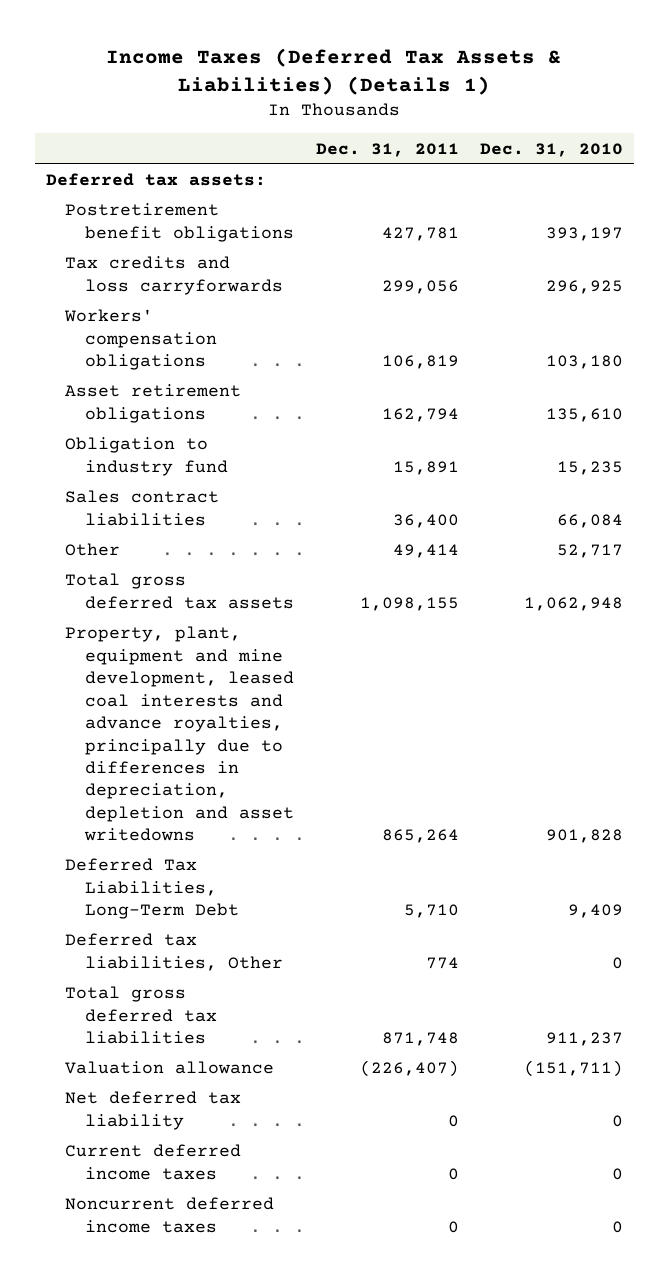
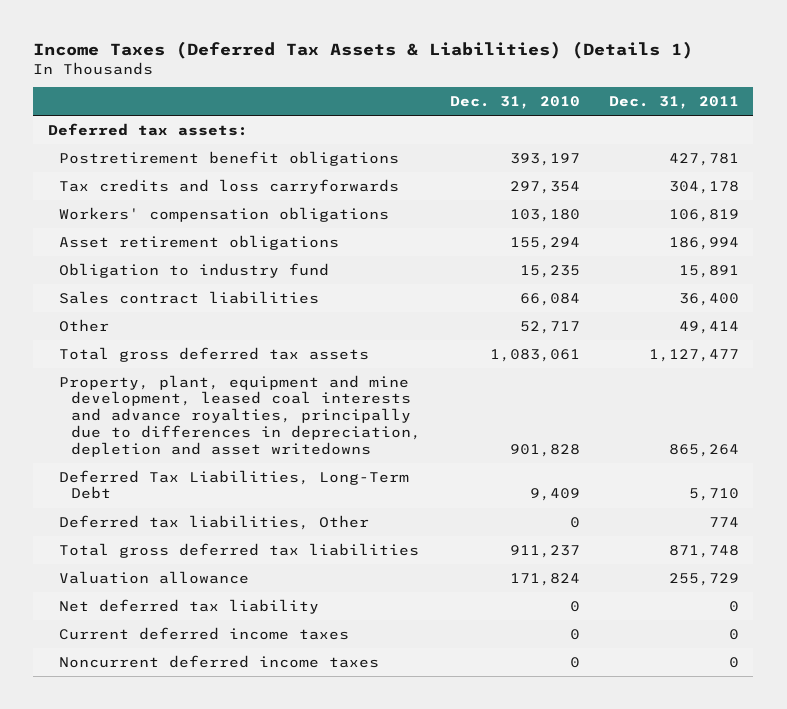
- | Dec. 31, 2011 | Dec. 31, 2010
+ | Dec. 31, 2010 | Dec. 31, 2011
- Tax credits and loss carryforwards | 299,056 | 296,925
+ Tax credits and loss carryforwards | 297,354 | 304,178
- Asset retirement obligations | 162,794 | 135,610
+ Asset retirement obligations | 155,294 | 186,994
- Total gross deferred tax assets | 1,098,155 | 1,062,948
+ Total gross deferred tax assets | 1,083,061 | 1,127,477
- Valuation allowance | (226,407) | (151,711)
+ Valuation allowance | 171,824 | 255,729

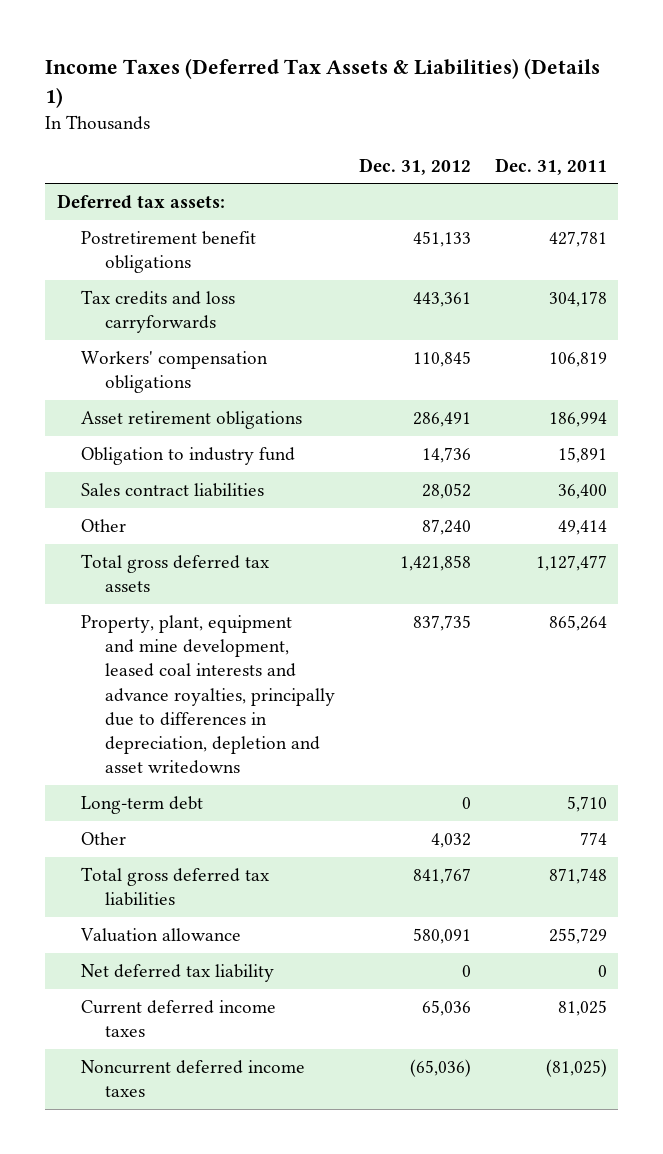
- | Dec. 31, 2010 | Dec. 31, 2011
+ | Dec. 31, 2012 | Dec. 31, 2011
- Deferred Tax Liabilities, Long-Term Debt | 9,409 | 5,710
- Deferred tax liabilities, Other | 0 | 774
+ Long-term debt | 0 | 5,710
+ Other | 4,032 | 774
- Current deferred income taxes | 0 | 0
- Noncurrent deferred income taxes | 0 | 0
+ Current deferred income taxes | 65,036 | 81,025
+ Noncurrent deferred income taxes | (65,036) | (81,025)

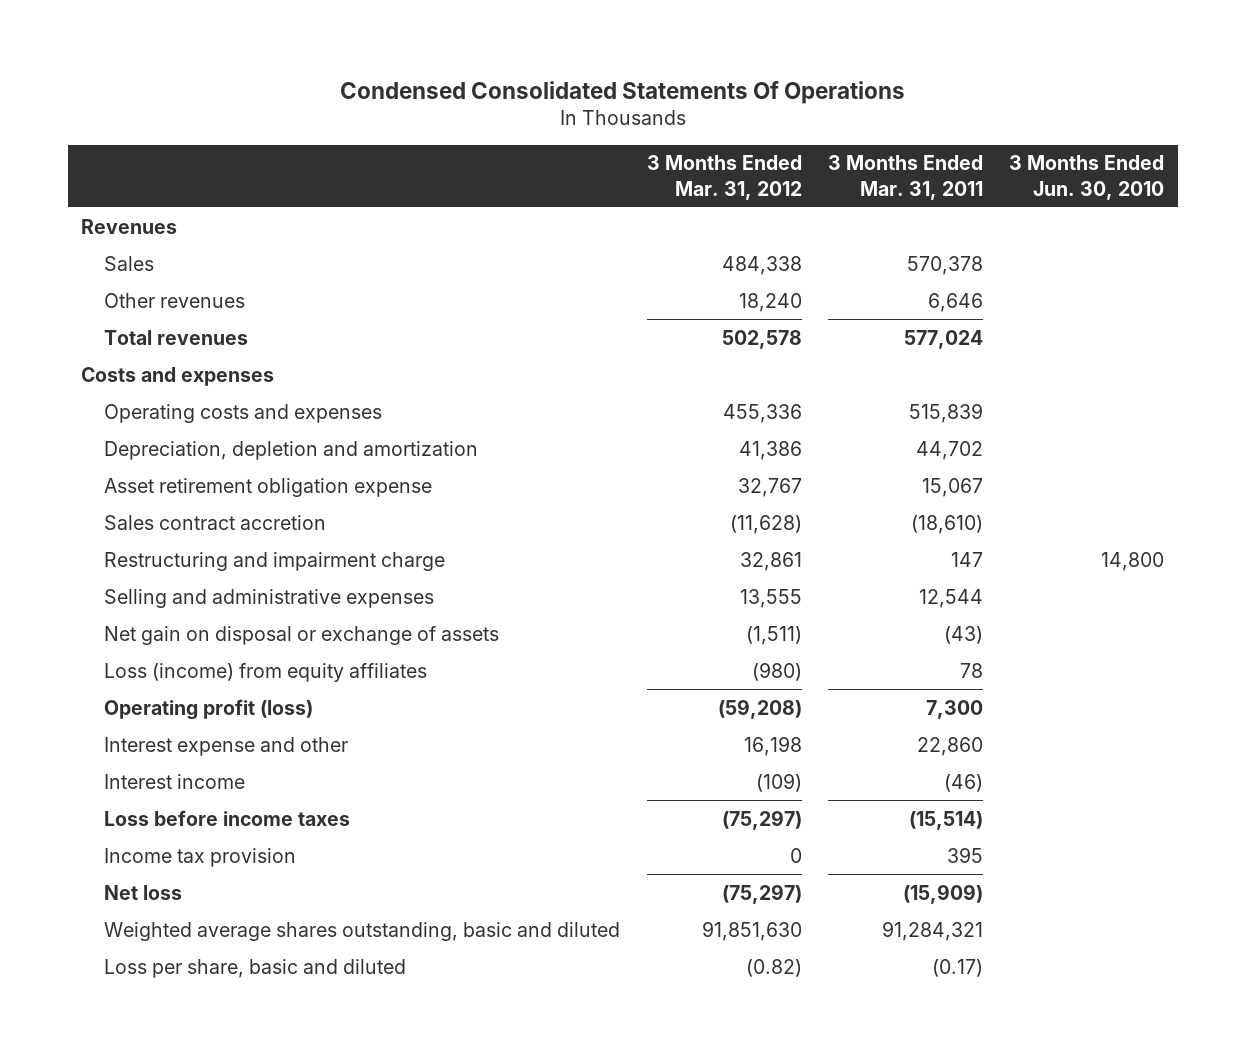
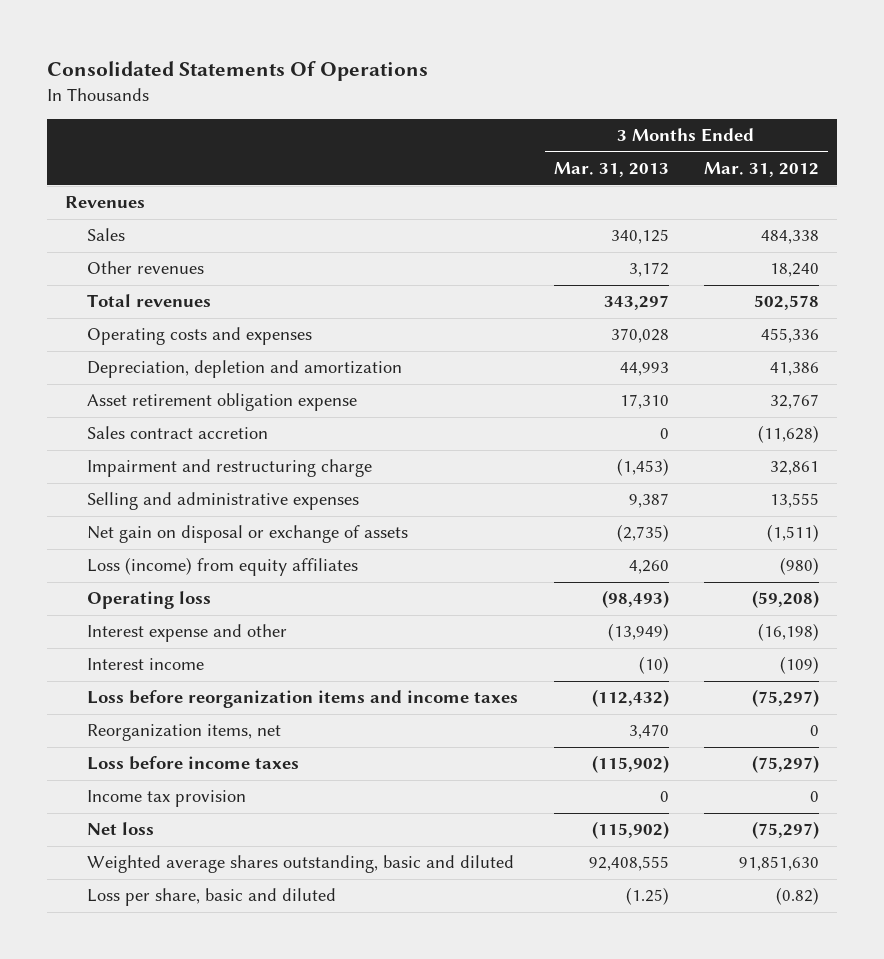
- Condensed Consolidated Statements Of Operations
+ Consolidated Statements Of Operations
- | 3 Months Ended Mar. 31, 2012 | 3 Months Ended Mar. 31, 2011 | 3 Months Ended Jun. 30, 2010
+ | 3 Months Ended Mar. 31, 2013 | 3 Months Ended Mar. 31, 2012
- Costs and expenses
- Restructuring and impairment charge | 32,861 | 147 | 14,800
+ Impairment and restructuring charge | (1,453) | 32,861
- Operating profit (loss) | (59,208) | 7,300 |
- Interest expense and other | 16,198 | 22,860 |
+ Operating loss | (98,493) | (59,208)
+ Interest expense and other | (13,949) | (16,198)
+ Loss before reorganization items and income taxes | (112,432) | (75,297)
+ Reorganization items, net | 3,470 | 0

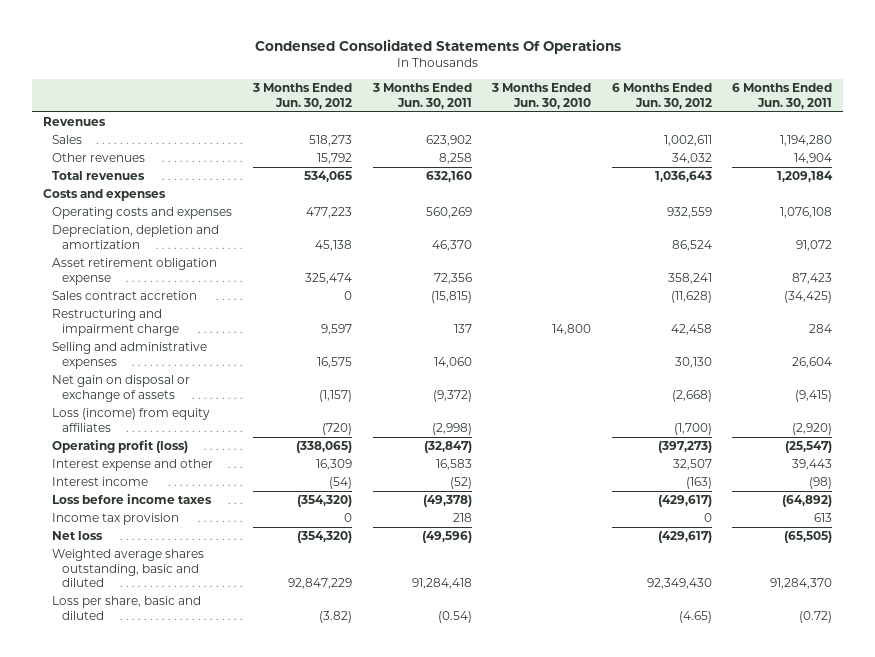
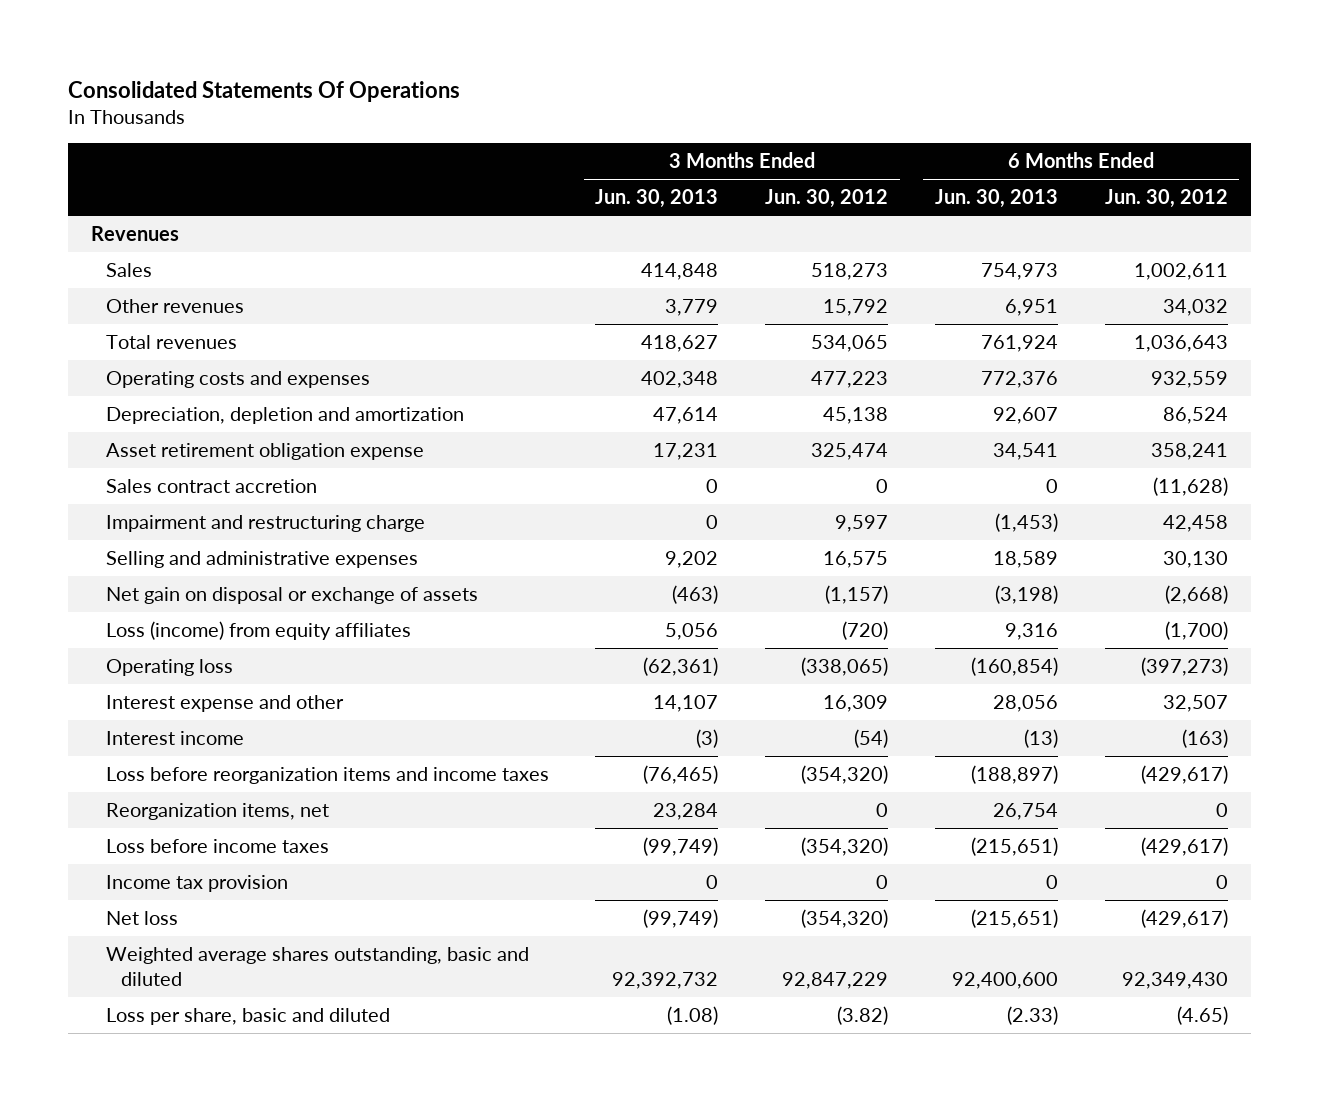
- Condensed Consolidated Statements Of Operations
+ Consolidated Statements Of Operations
- | 3 Months Ended Jun. 30, 2012 | 3 Months Ended Jun. 30, 2011 | 3 Months Ended Jun. 30, 2010 | 6 Months Ended Jun. 30, 2012 | 6 Months Ended Jun. 30, 2011
+ | 3 Months Ended Jun. 30, 2013 | 3 Months Ended Jun. 30, 2012 | 6 Months Ended Jun. 30, 2013 | 6 Months Ended Jun. 30, 2012
- Costs and expenses
- Restructuring and impairment charge | 9,597 | 137 | 14,800 | 42,458 | 284
+ Impairment and restructuring charge | 0 | 9,597 | (1,453) | 42,458
- Operating profit (loss) | (338,065) | (32,847) | | (397,273) | (25,547)
+ Operating loss | (62,361) | (338,065) | (160,854) | (397,273)
+ Loss before reorganization items and income taxes | (76,465) | (354,320) | (188,897) | (429,617)
+ Reorganization items, net | 23,284 | 0 | 26,754 | 0

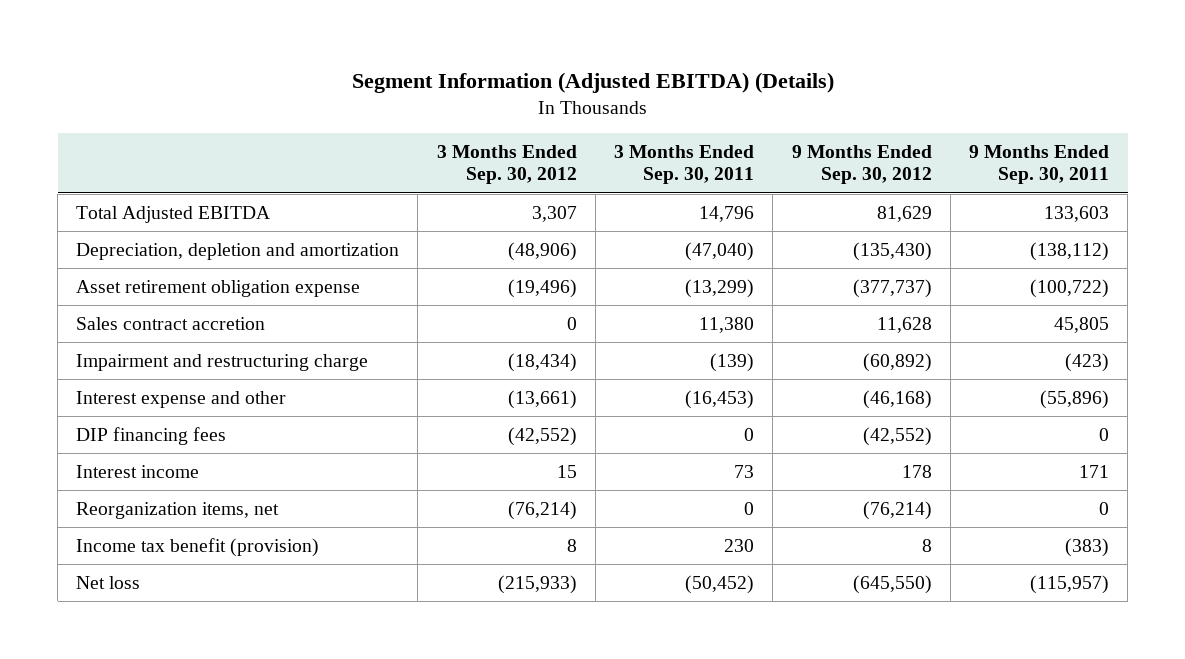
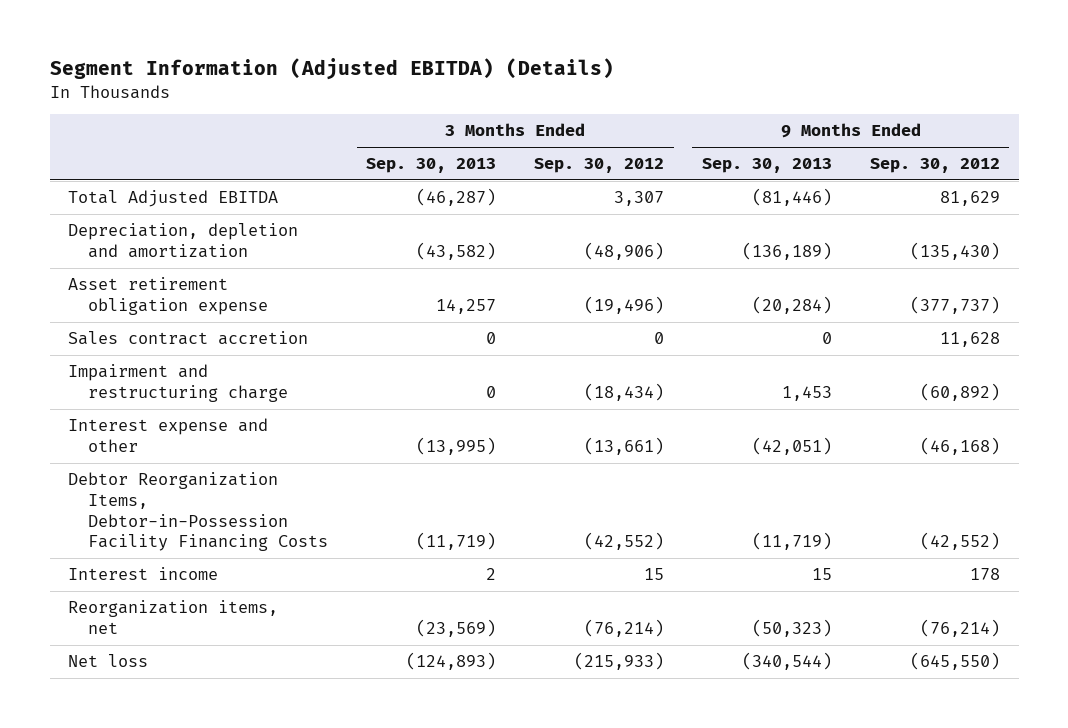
- | 3 Months Ended Sep. 30, 2012 | 3 Months Ended Sep. 30, 2011 | 9 Months Ended Sep. 30, 2012 | 9 Months Ended Sep. 30, 2011
+ | 3 Months Ended Sep. 30, 2013 | 3 Months Ended Sep. 30, 2012 | 9 Months Ended Sep. 30, 2013 | 9 Months Ended Sep. 30, 2012
- DIP financing fees | (42,552) | 0 | (42,552) | 0
+ Debtor Reorganization Items, Debtor-in-Possession Facility Financing Costs | (11,719) | (42,552) | (11,719) | (42,552)
- Income tax benefit (provision) | 8 | 230 | 8 | (383)

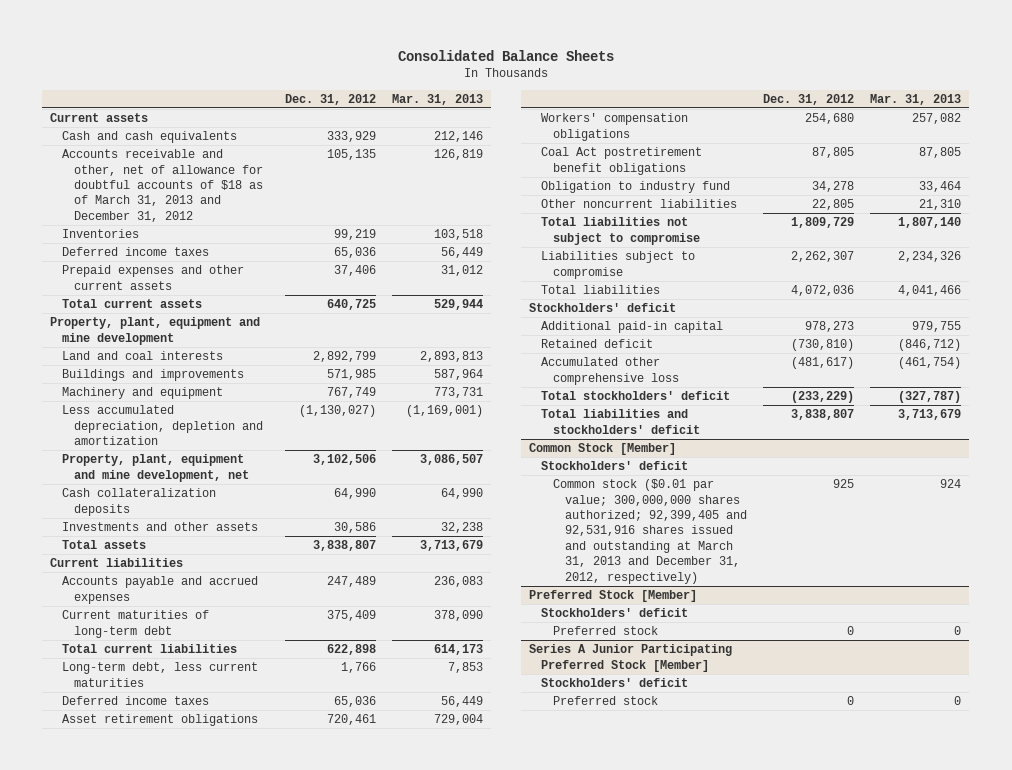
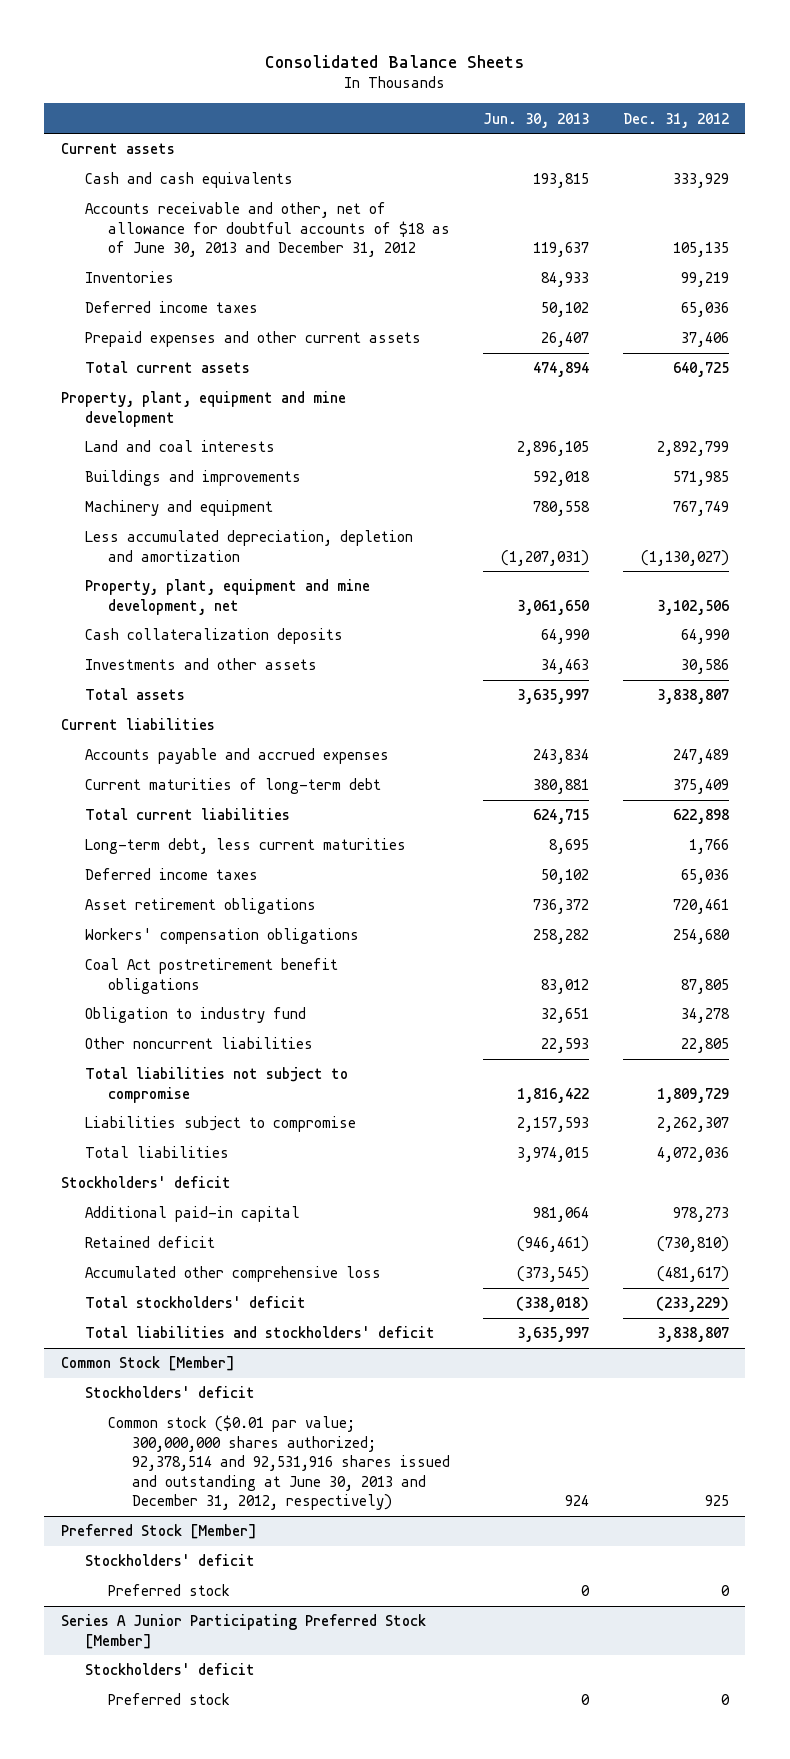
- | Dec. 31, 2012 | Mar. 31, 2013
+ | Jun. 30, 2013 | Dec. 31, 2012
- Accounts receivable and other, net of allowance for doubtful accounts of $18 as of March 31, 2013 and December 31, 2012 | 105,135 | 126,819
+ Accounts receivable and other, net of allowance for doubtful accounts of $18 as of June 30, 2013 and December 31, 2012 | 119,637 | 105,135
@ Common Stock [Member]
- Common stock ($0.01 par value; 300,000,000 shares authorized; 92,399,405 and 92,531,916 shares issued and outstanding at March 31, 2013 and December 31, 2012, respectively) | 925 | 924
+ Common stock ($0.01 par value; 300,000,000 shares authorized; 92,378,514 and 92,531,916 shares issued and outstanding at June 30, 2013 and December 31, 2012, respectively) | 924 | 925

